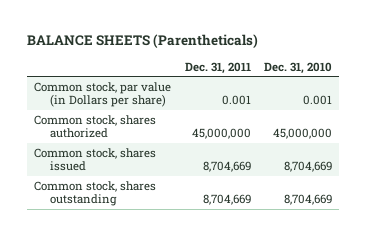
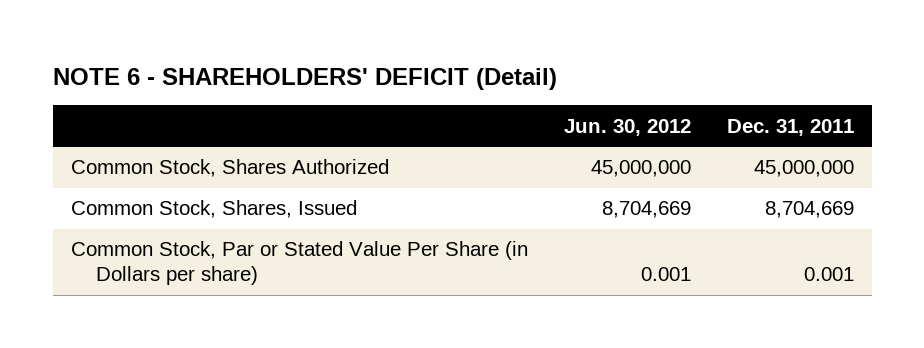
- BALANCE SHEETS (Parentheticals)
+ NOTE 6 - SHAREHOLDERS' DEFICIT (Detail)
- | Dec. 31, 2011 | Dec. 31, 2010
+ | Jun. 30, 2012 | Dec. 31, 2011
- Common stock, par value (in Dollars per share) | 0.001 | 0.001
- Common stock, shares authorized | 45,000,000 | 45,000,000
- Common stock, shares issued | 8,704,669 | 8,704,669
- Common stock, shares outstanding | 8,704,669 | 8,704,669
+ Common Stock, Shares Authorized | 45,000,000 | 45,000,000
+ Common Stock, Shares, Issued | 8,704,669 | 8,704,669
+ Common Stock, Par or Stated Value Per Share (in Dollars per share) | 0.001 | 0.001

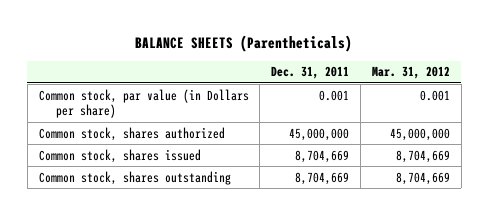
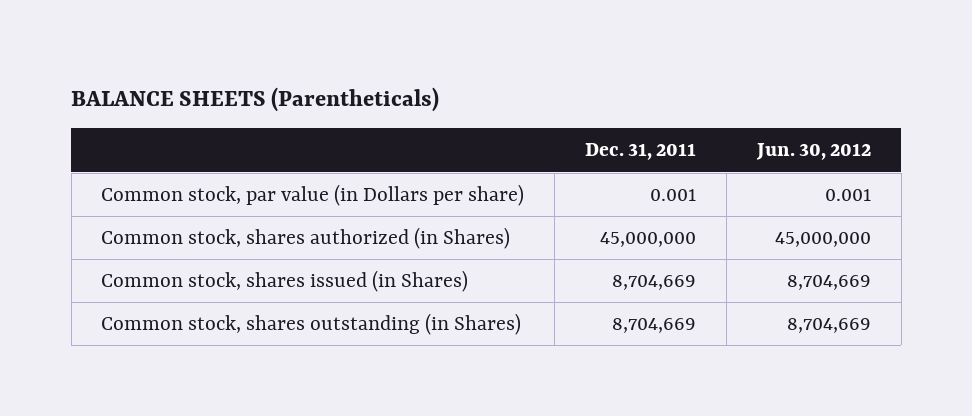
- | Dec. 31, 2011 | Mar. 31, 2012
+ | Dec. 31, 2011 | Jun. 30, 2012
- Common stock, shares authorized | 45,000,000 | 45,000,000
- Common stock, shares issued | 8,704,669 | 8,704,669
- Common stock, shares outstanding | 8,704,669 | 8,704,669
+ Common stock, shares authorized (in Shares) | 45,000,000 | 45,000,000
+ Common stock, shares issued (in Shares) | 8,704,669 | 8,704,669
+ Common stock, shares outstanding (in Shares) | 8,704,669 | 8,704,669

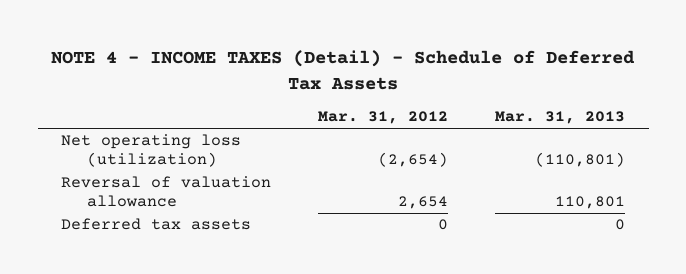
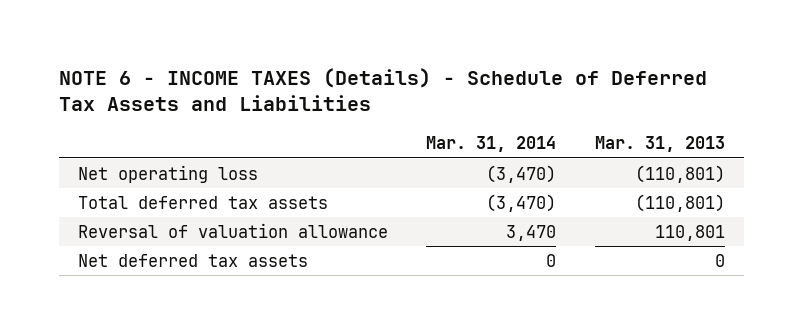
- NOTE 4 - INCOME TAXES (Detail) - Schedule of Deferred Tax Assets
+ NOTE 6 - INCOME TAXES (Details) - Schedule of Deferred Tax Assets and Liabilities
- | Mar. 31, 2012 | Mar. 31, 2013
+ | Mar. 31, 2014 | Mar. 31, 2013
- Net operating loss (utilization) | (2,654) | (110,801)
+ Net operating loss | (3,470) | (110,801)
+ Total deferred tax assets | (3,470) | (110,801)
- Deferred tax assets | 0 | 0
+ Net deferred tax assets | 0 | 0

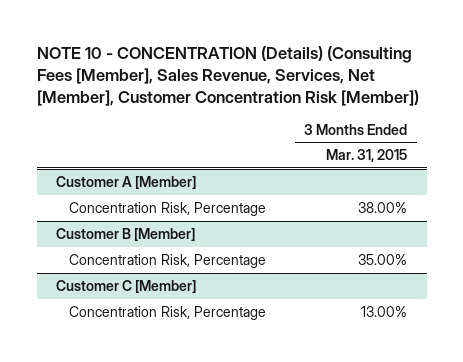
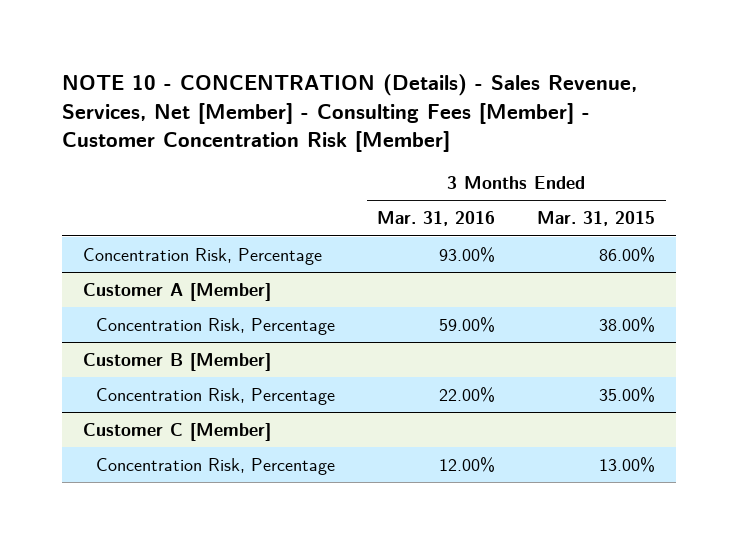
- NOTE 10 - CONCENTRATION (Details) (Consulting Fees [Member], Sales Revenue, Services, Net [Member], Customer Concentration Risk [Member])
+ NOTE 10 - CONCENTRATION (Details) - Sales Revenue, Services, Net [Member] - Consulting Fees [Member] - Customer Concentration Risk [Member]
- | 3 Months Ended Mar. 31, 2015
+ | 3 Months Ended Mar. 31, 2016 | 3 Months Ended Mar. 31, 2015
+ Concentration Risk, Percentage | 93.00% | 86.00%

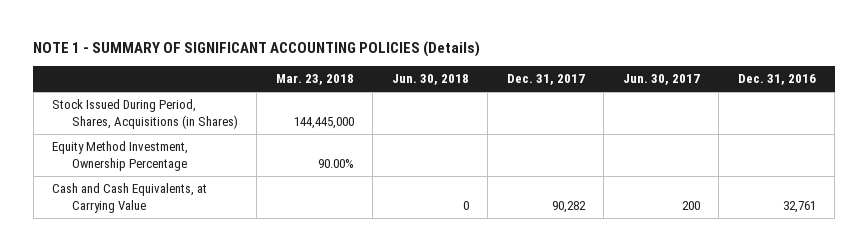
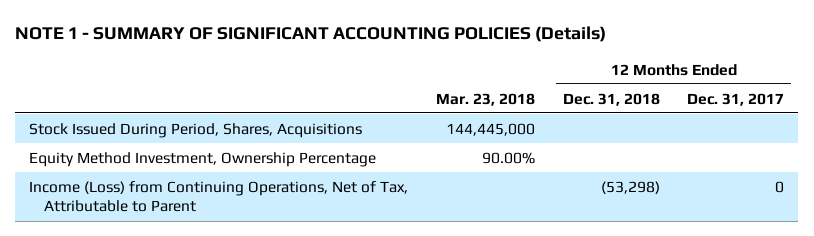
- | Mar. 23, 2018 | Jun. 30, 2018 | Dec. 31, 2017 | Jun. 30, 2017 | Dec. 31, 2016
+ | Mar. 23, 2018 | 12 Months Ended Dec. 31, 2018 | 12 Months Ended Dec. 31, 2017
- Stock Issued During Period, Shares, Acquisitions (in Shares) | 144,445,000 | | | |
+ Stock Issued During Period, Shares, Acquisitions | 144,445,000 | |
- Cash and Cash Equivalents, at Carrying Value | | 0 | 90,282 | 200 | 32,761
+ Income (Loss) from Continuing Operations, Net of Tax, Attributable to Parent | | (53,298) | 0

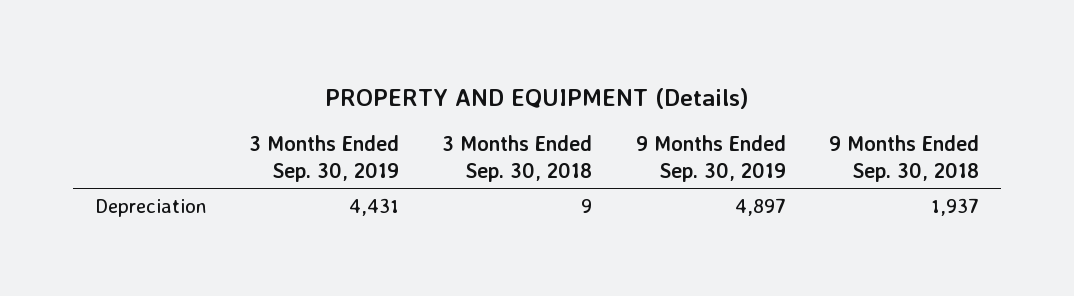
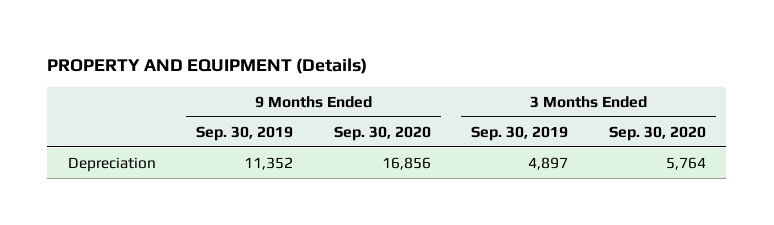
- | 3 Months Ended Sep. 30, 2019 | 3 Months Ended Sep. 30, 2018 | 9 Months Ended Sep. 30, 2019 | 9 Months Ended Sep. 30, 2018
+ | 9 Months Ended Sep. 30, 2019 | 9 Months Ended Sep. 30, 2020 | 3 Months Ended Sep. 30, 2019 | 3 Months Ended Sep. 30, 2020
- Depreciation | 4,431 | 9 | 4,897 | 1,937
+ Depreciation | 11,352 | 16,856 | 4,897 | 5,764

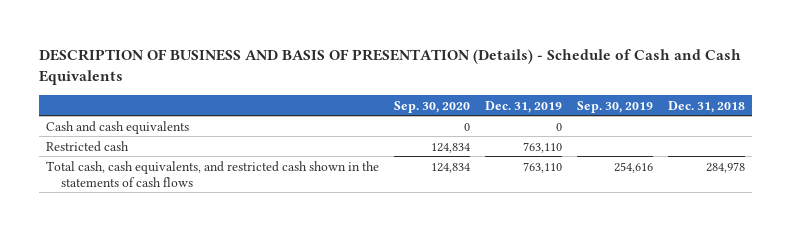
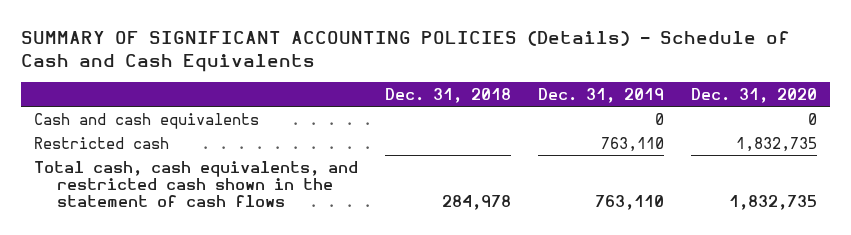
- DESCRIPTION OF BUSINESS AND BASIS OF PRESENTATION (Details) - Schedule of Cash and Cash Equivalents
+ SUMMARY OF SIGNIFICANT ACCOUNTING POLICIES (Details) - Schedule of Cash and Cash Equivalents
- | Sep. 30, 2020 | Dec. 31, 2019 | Sep. 30, 2019 | Dec. 31, 2018
+ | Dec. 31, 2018 | Dec. 31, 2019 | Dec. 31, 2020
- Total cash, cash equivalents, and restricted cash shown in the statements of cash flows | 124,834 | 763,110 | 254,616 | 284,978
+ Total cash, cash equivalents, and restricted cash shown in the statement of cash flows | 284,978 | 763,110 | 1,832,735

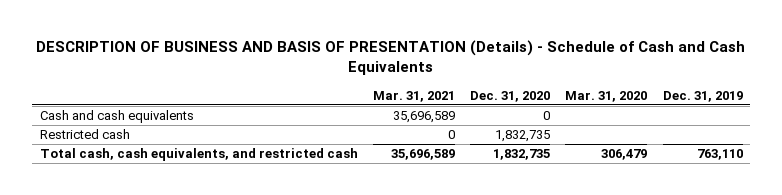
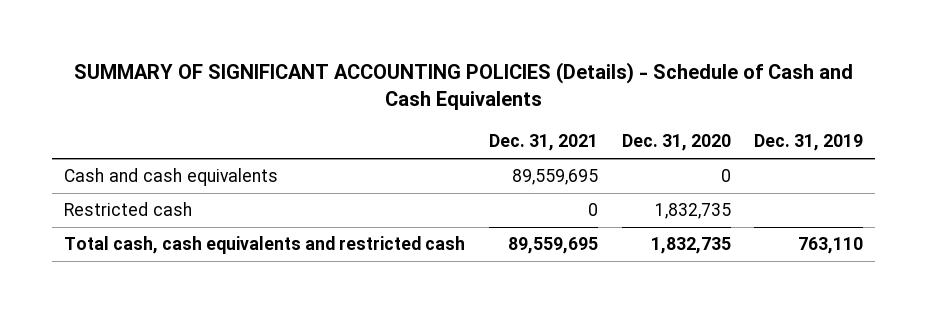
- DESCRIPTION OF BUSINESS AND BASIS OF PRESENTATION (Details) - Schedule of Cash and Cash Equivalents
+ SUMMARY OF SIGNIFICANT ACCOUNTING POLICIES (Details) - Schedule of Cash and Cash Equivalents
- | Mar. 31, 2021 | Dec. 31, 2020 | Mar. 31, 2020 | Dec. 31, 2019
+ | Dec. 31, 2021 | Dec. 31, 2020 | Dec. 31, 2019
- Total cash, cash equivalents, and restricted cash | 35,696,589 | 1,832,735 | 306,479 | 763,110
+ Total cash, cash equivalents and restricted cash | 89,559,695 | 1,832,735 | 763,110

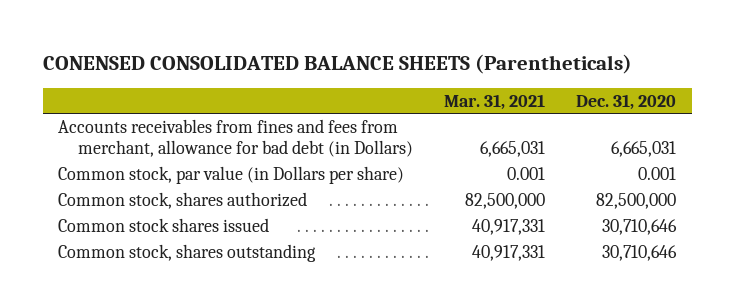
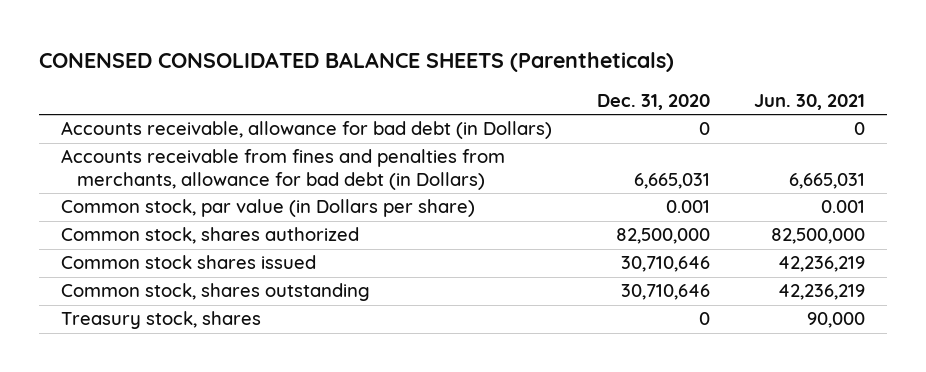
- | Mar. 31, 2021 | Dec. 31, 2020
+ | Dec. 31, 2020 | Jun. 30, 2021
- Accounts receivables from fines and fees from merchant, allowance for bad debt (in Dollars) | 6,665,031 | 6,665,031
+ Accounts receivable, allowance for bad debt (in Dollars) | 0 | 0
+ Accounts receivable from fines and penalties from merchants, allowance for bad debt (in Dollars) | 6,665,031 | 6,665,031
+ Treasury stock, shares | 0 | 90,000

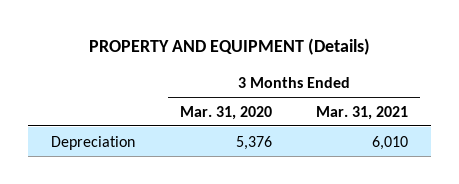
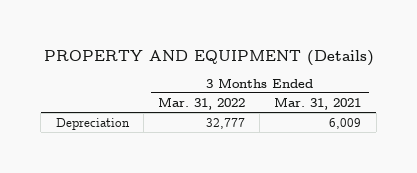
- | 3 Months Ended Mar. 31, 2020 | 3 Months Ended Mar. 31, 2021
+ | 3 Months Ended Mar. 31, 2022 | 3 Months Ended Mar. 31, 2021
- Depreciation | 5,376 | 6,010
+ Depreciation | 32,777 | 6,009

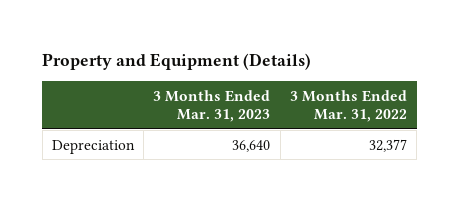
- PROPERTY AND EQUIPMENT (Details)
+ Property and Equipment (Details)
- | 3 Months Ended Mar. 31, 2022 | 3 Months Ended Mar. 31, 2021
+ | 3 Months Ended Mar. 31, 2023 | 3 Months Ended Mar. 31, 2022
- Depreciation | 32,777 | 6,009
+ Depreciation | 36,640 | 32,377

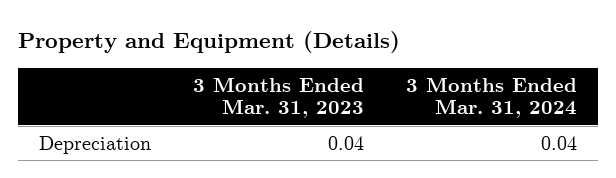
- | 3 Months Ended Mar. 31, 2023 | 3 Months Ended Mar. 31, 2022
+ | 3 Months Ended Mar. 31, 2023 | 3 Months Ended Mar. 31, 2024
- Depreciation | 36,640 | 32,377
+ Depreciation | 0.04 | 0.04

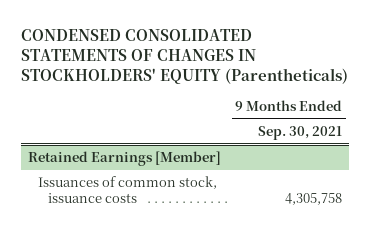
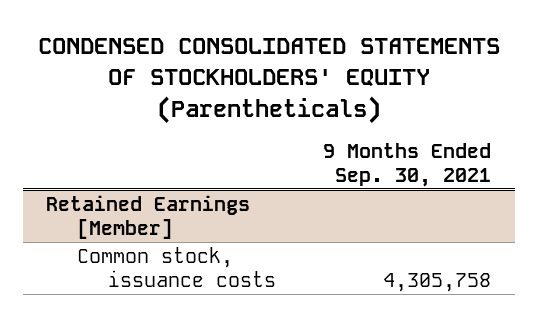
- CONDENSED CONSOLIDATED STATEMENTS OF CHANGES IN STOCKHOLDERS' EQUITY (Parentheticals)
+ CONDENSED CONSOLIDATED STATEMENTS OF STOCKHOLDERS' EQUITY (Parentheticals)
@ Retained Earnings [Member]
- Issuances of common stock, issuance costs | 4,305,758
+ Common stock, issuance costs | 4,305,758

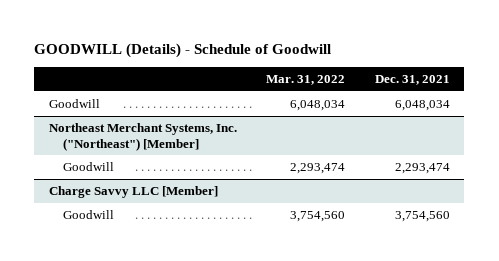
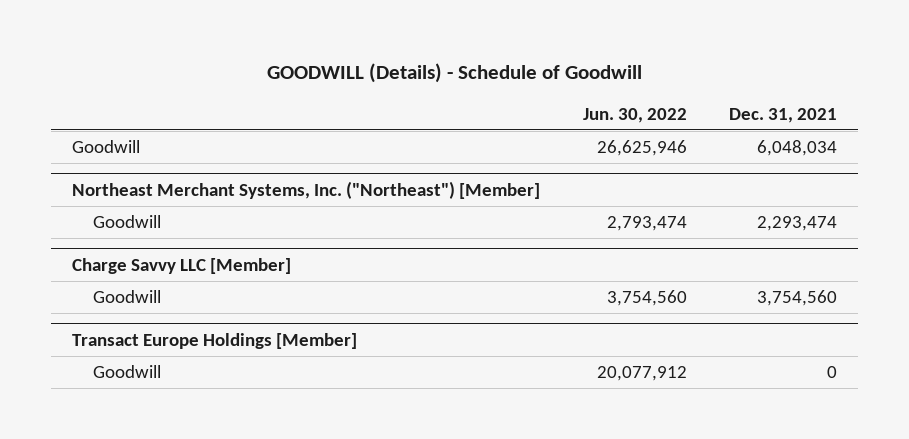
- | Mar. 31, 2022 | Dec. 31, 2021
+ | Jun. 30, 2022 | Dec. 31, 2021
+ Transact Europe Holdings [Member]
+ Goodwill | 20,077,912 | 0

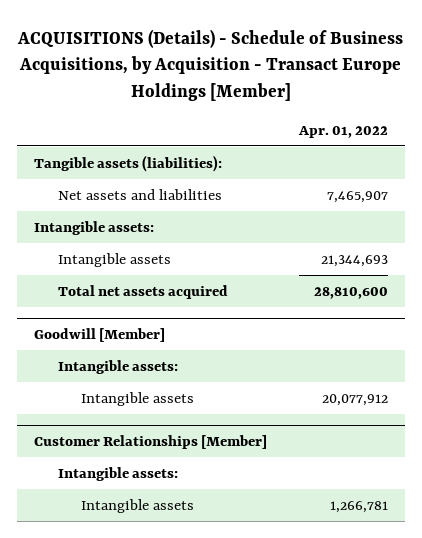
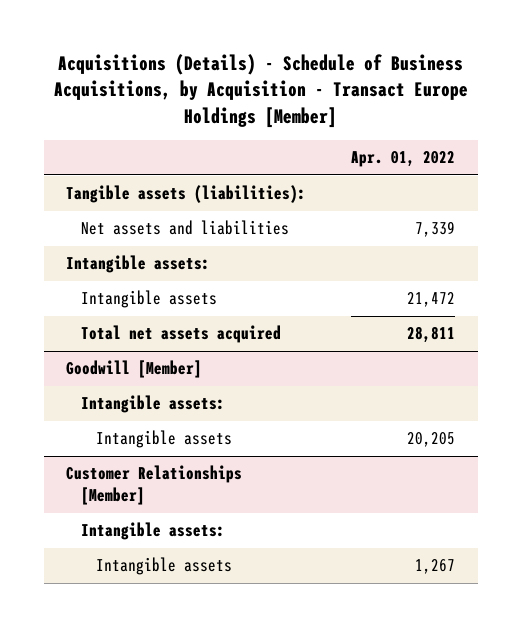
- ACQUISITIONS (Details) - Schedule of Business Acquisitions, by Acquisition - Transact Europe Holdings [Member]
+ Acquisitions (Details) - Schedule of Business Acquisitions, by Acquisition - Transact Europe Holdings [Member]
- Net assets and liabilities | 7,465,907
+ Net assets and liabilities | 7,339
- Intangible assets | 21,344,693
- Total net assets acquired | 28,810,600
+ Intangible assets | 21,472
+ Total net assets acquired | 28,811
@ Goodwill [Member]
- Intangible assets | 20,077,912
+ Intangible assets | 20,205
@ Customer Relationships [Member]
- Intangible assets | 1,266,781
+ Intangible assets | 1,267

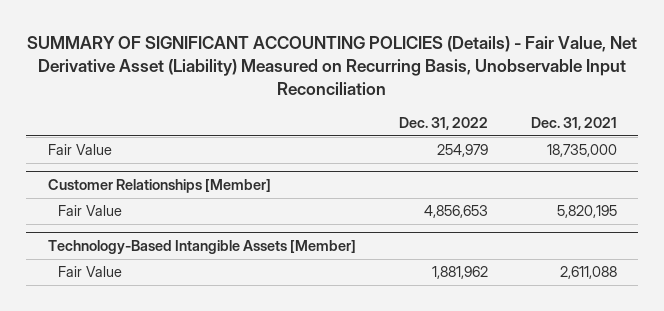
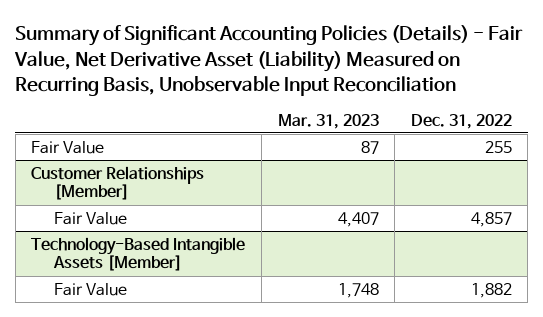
- SUMMARY OF SIGNIFICANT ACCOUNTING POLICIES (Details) - Fair Value, Net Derivative Asset (Liability) Measured on Recurring Basis, Unobservable Input Reconciliation
+ Summary of Significant Accounting Policies (Details) - Fair Value, Net Derivative Asset (Liability) Measured on Recurring Basis, Unobservable Input Reconciliation
- | Dec. 31, 2022 | Dec. 31, 2021
+ | Mar. 31, 2023 | Dec. 31, 2022
- Fair Value | 254,979 | 18,735,000
+ Fair Value | 87 | 255
@ Customer Relationships [Member]
- Fair Value | 4,856,653 | 5,820,195
+ Fair Value | 4,407 | 4,857
@ Technology-Based Intangible Assets [Member]
- Fair Value | 1,881,962 | 2,611,088
+ Fair Value | 1,748 | 1,882

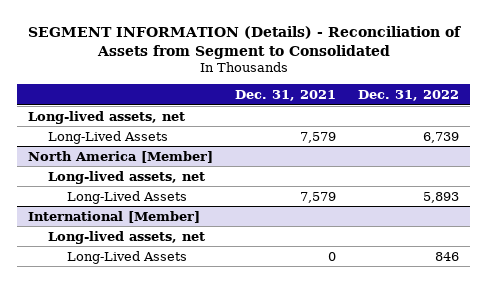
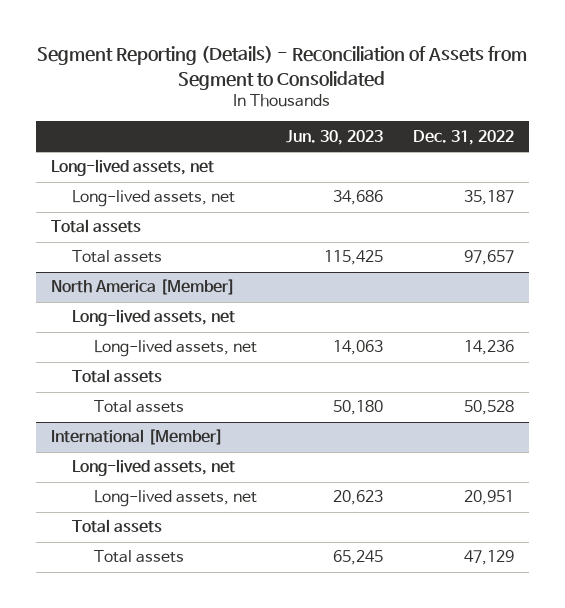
- SEGMENT INFORMATION (Details) - Reconciliation of Assets from Segment to Consolidated
+ Segment Reporting (Details) - Reconciliation of Assets from Segment to Consolidated
- | Dec. 31, 2021 | Dec. 31, 2022
+ | Jun. 30, 2023 | Dec. 31, 2022
- Long-Lived Assets | 7,579 | 6,739
+ Long-lived assets, net | 34,686 | 35,187
+ Total assets
+ Total assets | 115,425 | 97,657
@ North America [Member]
- Long-Lived Assets | 7,579 | 5,893
+ Long-lived assets, net | 14,063 | 14,236
+ Total assets
+ Total assets | 50,180 | 50,528
@ International [Member]
- Long-Lived Assets | 0 | 846
+ Long-lived assets, net | 20,623 | 20,951
+ Total assets
+ Total assets | 65,245 | 47,129

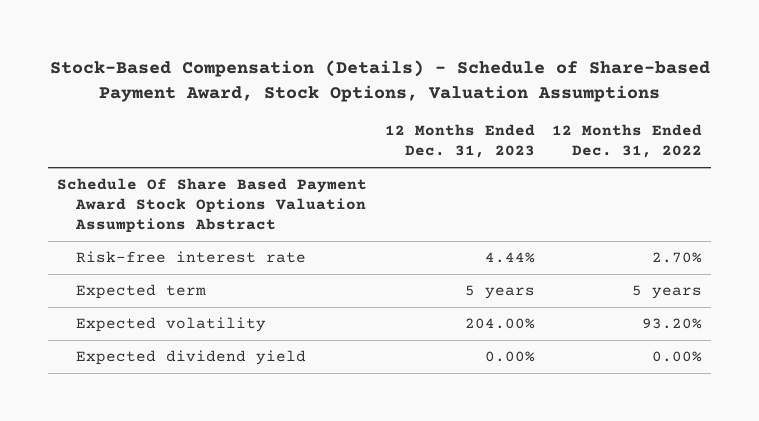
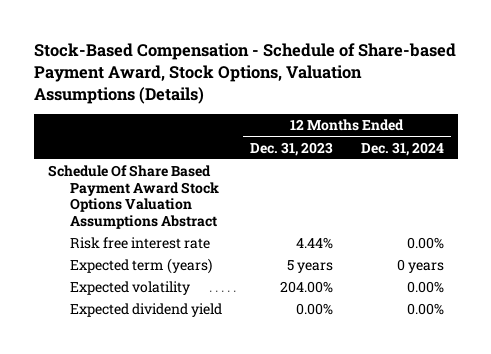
- Stock-Based Compensation (Details) - Schedule of Share-based Payment Award, Stock Options, Valuation Assumptions
+ Stock-Based Compensation - Schedule of Share-based Payment Award, Stock Options, Valuation Assumptions (Details)
- | 12 Months Ended Dec. 31, 2023 | 12 Months Ended Dec. 31, 2022
+ | 12 Months Ended Dec. 31, 2023 | 12 Months Ended Dec. 31, 2024
- Risk-free interest rate | 4.44% | 2.70%
- Expected term | 5 years | 5 years
+ Risk free interest rate | 4.44% | 0.00%
+ Expected term (years) | 5 years | 0 years

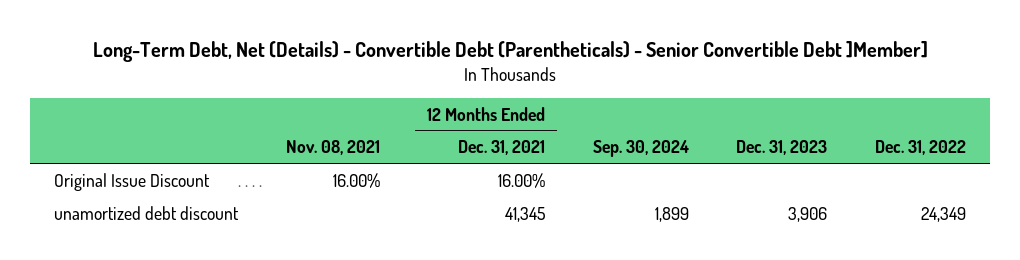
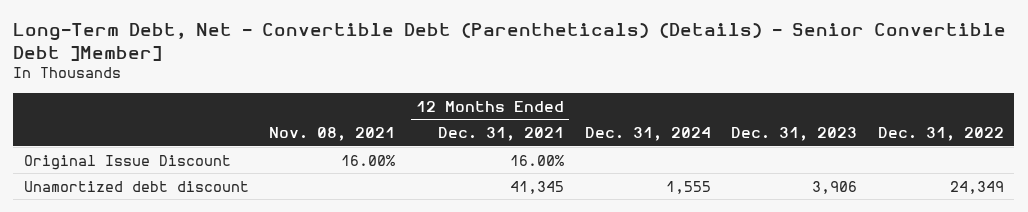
- Long-Term Debt, Net (Details) - Convertible Debt (Parentheticals) - Senior Convertible Debt ]Member]
+ Long-Term Debt, Net - Convertible Debt (Parentheticals) (Details) - Senior Convertible Debt ]Member]
- | Nov. 08, 2021 | 12 Months Ended Dec. 31, 2021 | Sep. 30, 2024 | Dec. 31, 2023 | Dec. 31, 2022
+ | Nov. 08, 2021 | 12 Months Ended Dec. 31, 2021 | Dec. 31, 2024 | Dec. 31, 2023 | Dec. 31, 2022
- unamortized debt discount | | 41,345 | 1,899 | 3,906 | 24,349
+ Unamortized debt discount | | 41,345 | 1,555 | 3,906 | 24,349

